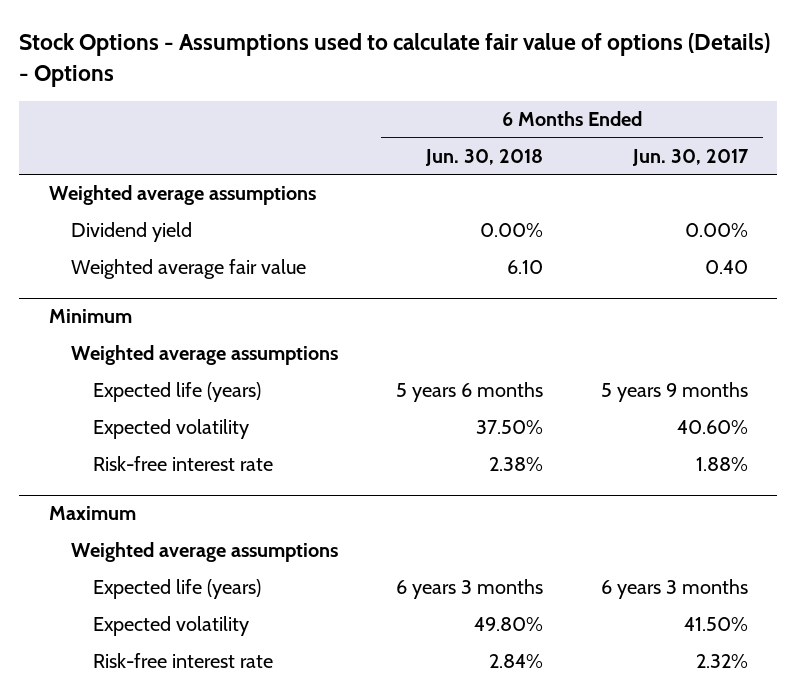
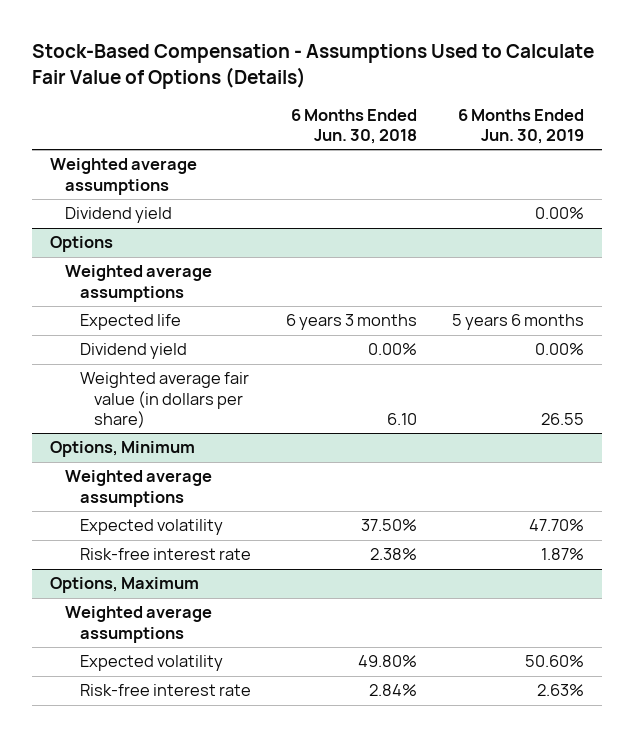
- Stock Options - Assumptions used to calculate fair value of options (Details) - Options
+ Stock-Based Compensation - Assumptions Used to Calculate Fair Value of Options (Details)
- | 6 Months Ended Jun. 30, 2018 | 6 Months Ended Jun. 30, 2017
+ | 6 Months Ended Jun. 30, 2018 | 6 Months Ended Jun. 30, 2019
+ Dividend yield | | 0.00%
+ Options
+ Weighted average assumptions
+ Expected life | 6 years 3 months | 5 years 6 months
- Weighted average fair value | 6.10 | 0.40
- Minimum
+ Weighted average fair value (in dollars per share) | 6.10 | 26.55
+ Options, Minimum
- Expected life (years) | 5 years 6 months | 5 years 9 months
- Maximum
+ Options, Maximum
- Expected life (years) | 6 years 3 months | 6 years 3 months

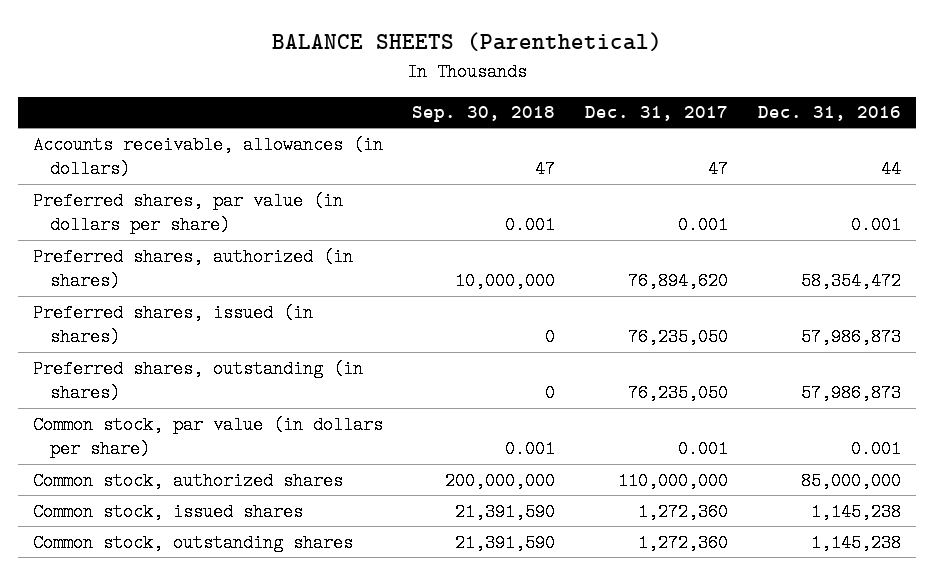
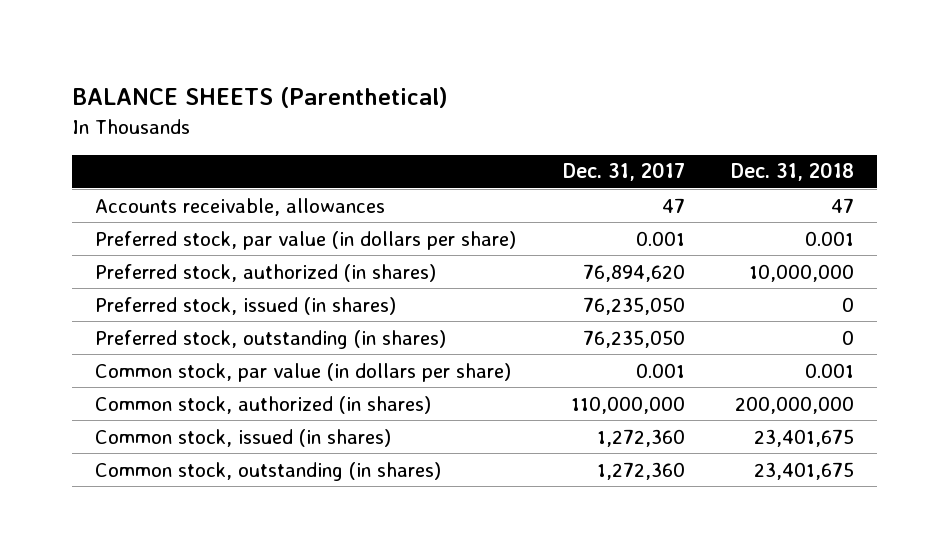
- | Sep. 30, 2018 | Dec. 31, 2017 | Dec. 31, 2016
+ | Dec. 31, 2017 | Dec. 31, 2018
- Accounts receivable, allowances (in dollars) | 47 | 47 | 44
- Preferred shares, par value (in dollars per share) | 0.001 | 0.001 | 0.001
- Preferred shares, authorized (in shares) | 10,000,000 | 76,894,620 | 58,354,472
- Preferred shares, issued (in shares) | 0 | 76,235,050 | 57,986,873
- Preferred shares, outstanding (in shares) | 0 | 76,235,050 | 57,986,873
+ Accounts receivable, allowances | 47 | 47
+ Preferred stock, par value (in dollars per share) | 0.001 | 0.001
+ Preferred stock, authorized (in shares) | 76,894,620 | 10,000,000
+ Preferred stock, issued (in shares) | 76,235,050 | 0
+ Preferred stock, outstanding (in shares) | 76,235,050 | 0
- Common stock, authorized shares | 200,000,000 | 110,000,000 | 85,000,000
- Common stock, issued shares | 21,391,590 | 1,272,360 | 1,145,238
- Common stock, outstanding shares | 21,391,590 | 1,272,360 | 1,145,238
+ Common stock, authorized (in shares) | 110,000,000 | 200,000,000
+ Common stock, issued (in shares) | 1,272,360 | 23,401,675
+ Common stock, outstanding (in shares) | 1,272,360 | 23,401,675

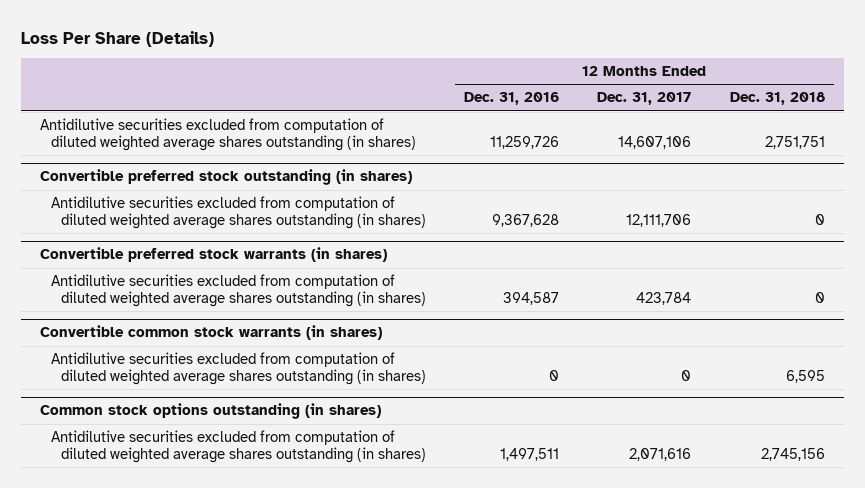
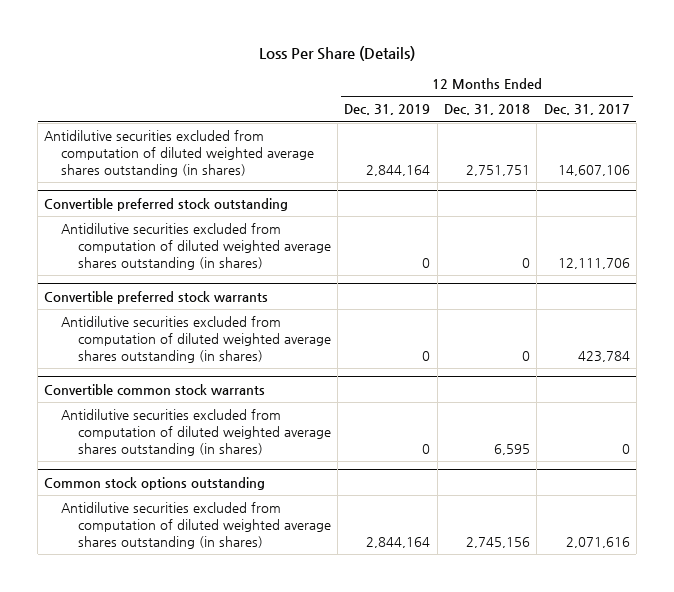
- | 12 Months Ended Dec. 31, 2016 | 12 Months Ended Dec. 31, 2017 | 12 Months Ended Dec. 31, 2018
+ | 12 Months Ended Dec. 31, 2019 | 12 Months Ended Dec. 31, 2018 | 12 Months Ended Dec. 31, 2017
- Convertible preferred stock outstanding (in shares)
+ Convertible preferred stock outstanding
- Convertible preferred stock warrants (in shares)
+ Convertible preferred stock warrants
- Convertible common stock warrants (in shares)
+ Convertible common stock warrants
- Common stock options outstanding (in shares)
+ Common stock options outstanding

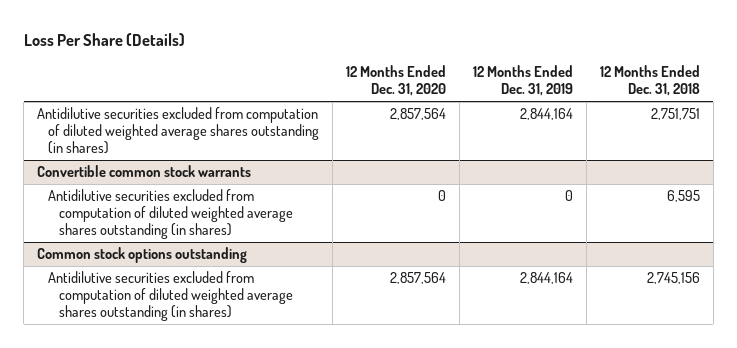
- | 12 Months Ended Dec. 31, 2019 | 12 Months Ended Dec. 31, 2018 | 12 Months Ended Dec. 31, 2017
+ | 12 Months Ended Dec. 31, 2020 | 12 Months Ended Dec. 31, 2019 | 12 Months Ended Dec. 31, 2018
- Convertible preferred stock outstanding
- Antidilutive securities excluded from computation of diluted weighted average shares outstanding (in shares) | 0 | 0 | 12,111,706
- Convertible preferred stock warrants
- Antidilutive securities excluded from computation of diluted weighted average shares outstanding (in shares) | 0 | 0 | 423,784

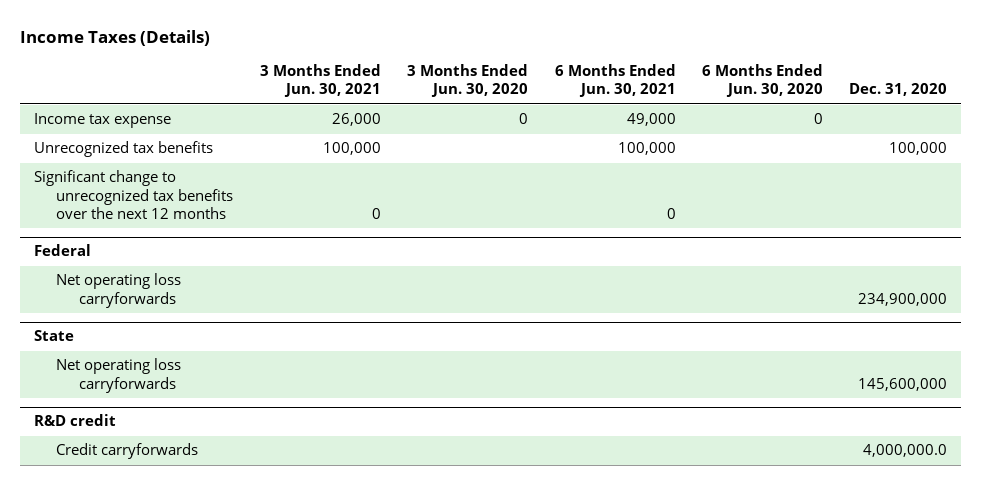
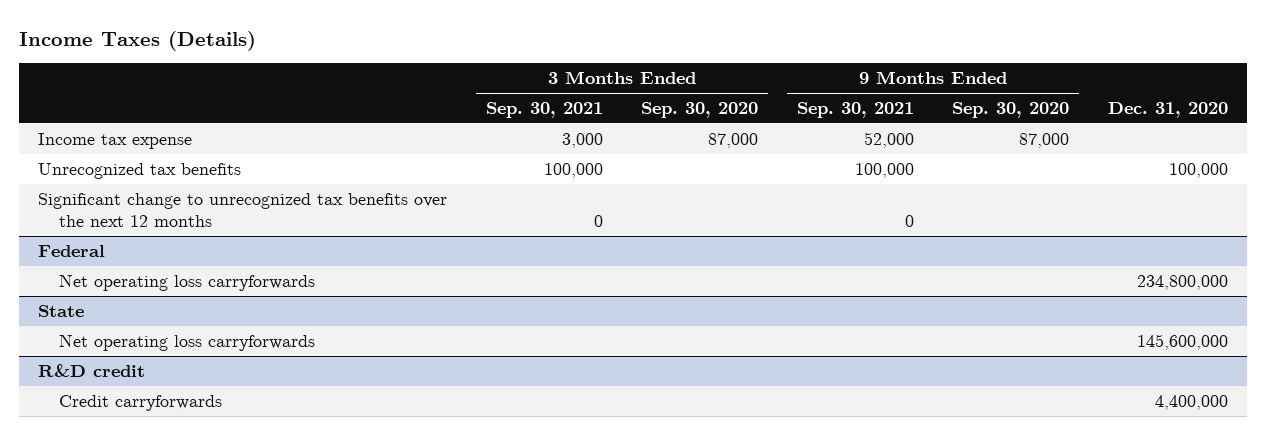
- | 3 Months Ended Jun. 30, 2021 | 3 Months Ended Jun. 30, 2020 | 6 Months Ended Jun. 30, 2021 | 6 Months Ended Jun. 30, 2020 | Dec. 31, 2020
+ | 3 Months Ended Sep. 30, 2021 | 3 Months Ended Sep. 30, 2020 | 9 Months Ended Sep. 30, 2021 | 9 Months Ended Sep. 30, 2020 | Dec. 31, 2020
@ Federal
- Net operating loss carryforwards | | | | | 234,900,000
+ Net operating loss carryforwards | | | | | 234,800,000
@ R&D credit
- Credit carryforwards | | | | | 4,000,000.0
+ Credit carryforwards | | | | | 4,400,000

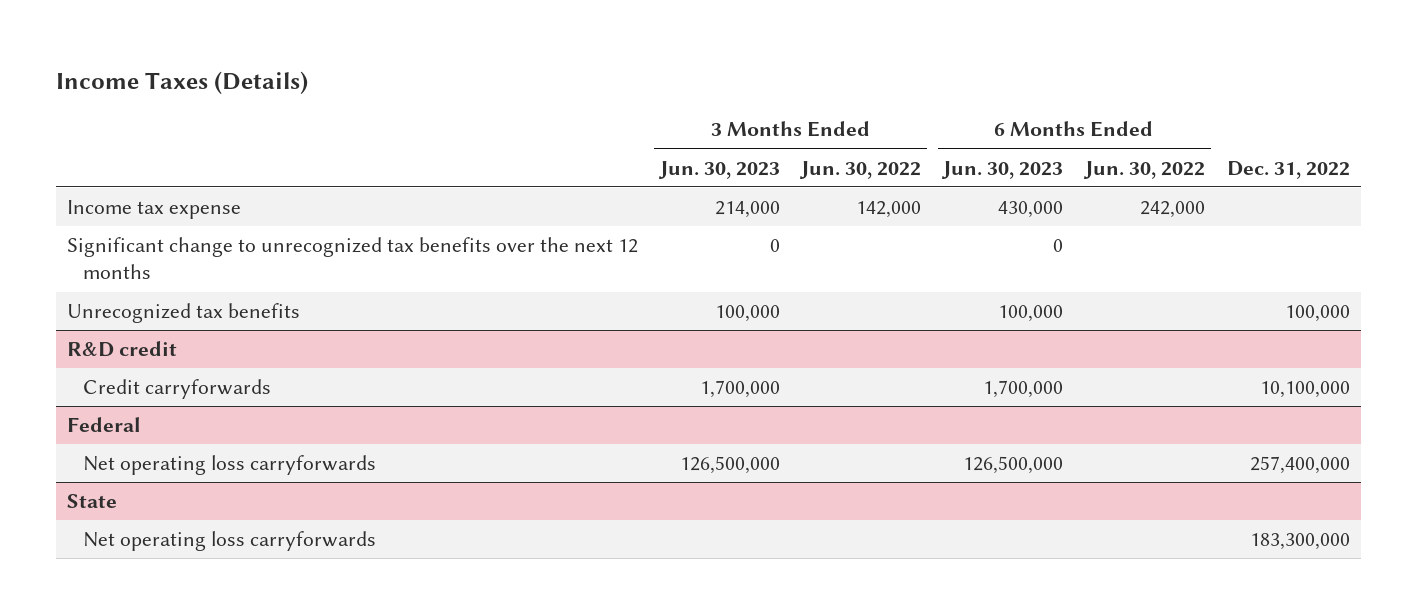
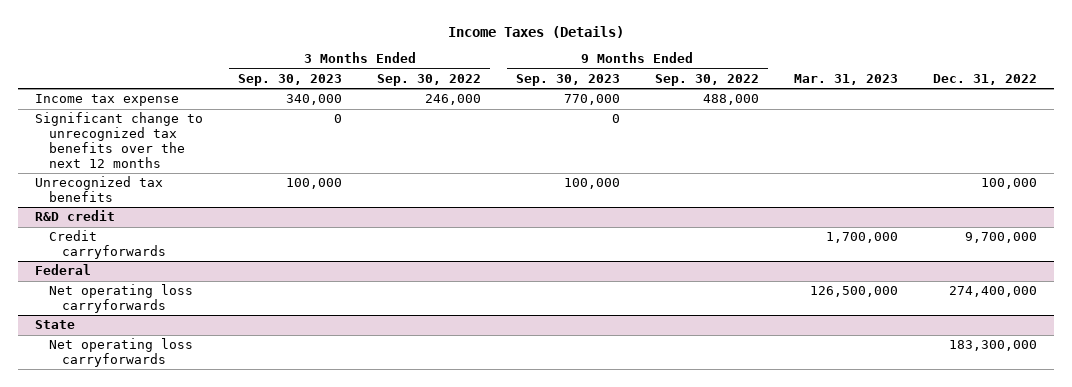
- | 3 Months Ended Jun. 30, 2023 | 3 Months Ended Jun. 30, 2022 | 6 Months Ended Jun. 30, 2023 | 6 Months Ended Jun. 30, 2022 | Dec. 31, 2022
+ | 3 Months Ended Sep. 30, 2023 | 3 Months Ended Sep. 30, 2022 | 9 Months Ended Sep. 30, 2023 | 9 Months Ended Sep. 30, 2022 | Mar. 31, 2023 | Dec. 31, 2022
@ R&D credit
- Credit carryforwards | 1,700,000 | | 1,700,000 | | 10,100,000
+ Credit carryforwards | | | | | 1,700,000 | 9,700,000
@ Federal
- Net operating loss carryforwards | 126,500,000 | | 126,500,000 | | 257,400,000
+ Net operating loss carryforwards | | | | | 126,500,000 | 274,400,000

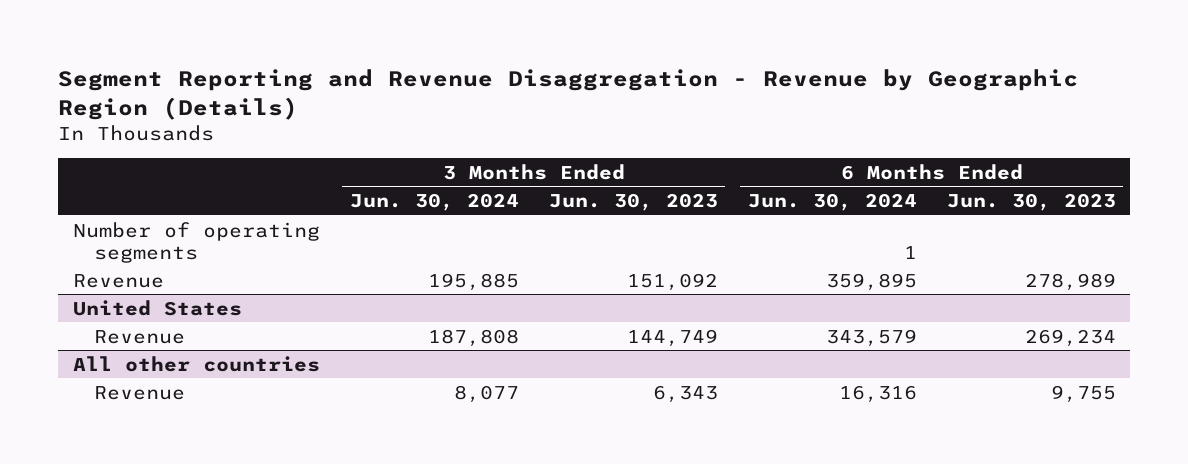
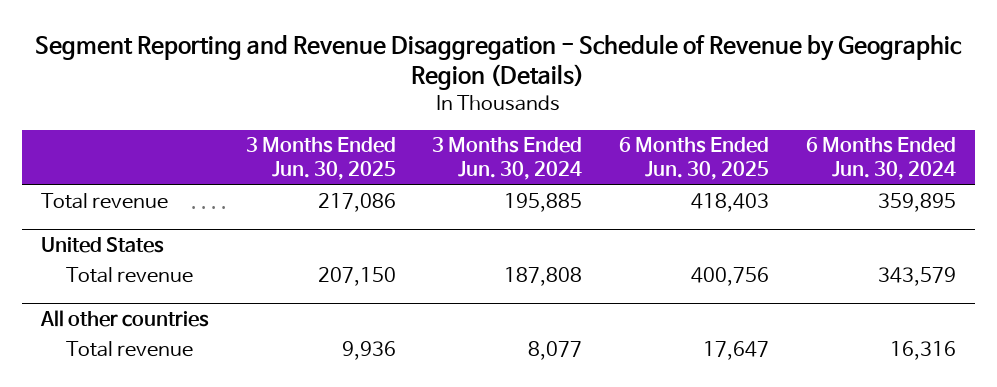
- Segment Reporting and Revenue Disaggregation - Revenue by Geographic Region (Details)
+ Segment Reporting and Revenue Disaggregation - Schedule of Revenue by Geographic Region (Details)
- | 3 Months Ended Jun. 30, 2024 | 3 Months Ended Jun. 30, 2023 | 6 Months Ended Jun. 30, 2024 | 6 Months Ended Jun. 30, 2023
+ | 3 Months Ended Jun. 30, 2025 | 3 Months Ended Jun. 30, 2024 | 6 Months Ended Jun. 30, 2025 | 6 Months Ended Jun. 30, 2024
- Number of operating segments | | | 1 |
- Revenue | 195,885 | 151,092 | 359,895 | 278,989
+ Total revenue | 217,086 | 195,885 | 418,403 | 359,895
@ United States
- Revenue | 187,808 | 144,749 | 343,579 | 269,234
+ Total revenue | 207,150 | 187,808 | 400,756 | 343,579
@ All other countries
- Revenue | 8,077 | 6,343 | 16,316 | 9,755
+ Total revenue | 9,936 | 8,077 | 17,647 | 16,316

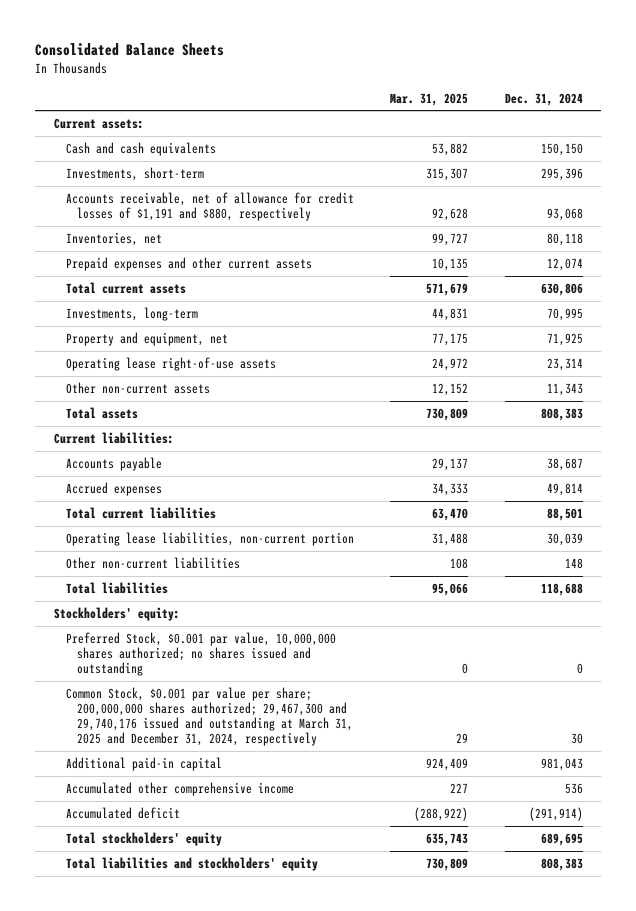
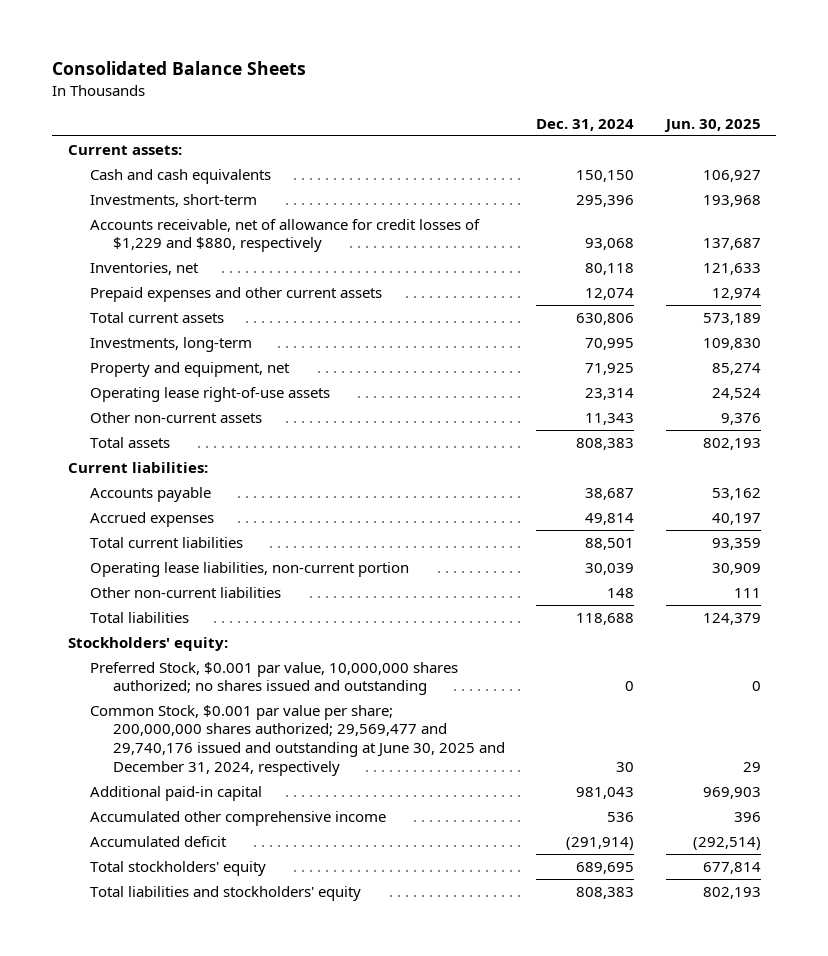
- | Mar. 31, 2025 | Dec. 31, 2024
+ | Dec. 31, 2024 | Jun. 30, 2025
- Accounts receivable, net of allowance for credit losses of $1,191 and $880, respectively | 92,628 | 93,068
+ Accounts receivable, net of allowance for credit losses of $1,229 and $880, respectively | 93,068 | 137,687
- Common Stock, $0.001 par value per share; 200,000,000 shares authorized; 29,467,300 and 29,740,176 issued and outstanding at March 31, 2025 and December 31, 2024, respectively | 29 | 30
+ Common Stock, $0.001 par value per share; 200,000,000 shares authorized; 29,569,477 and 29,740,176 issued and outstanding at June 30, 2025 and December 31, 2024, respectively | 30 | 29

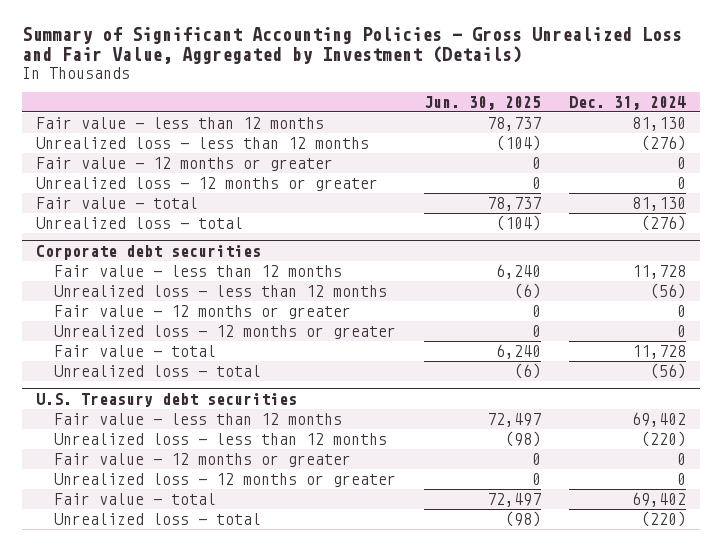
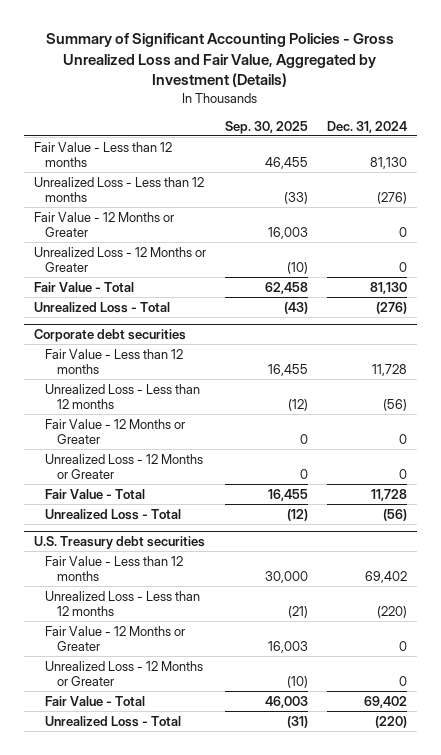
- | Jun. 30, 2025 | Dec. 31, 2024
+ | Sep. 30, 2025 | Dec. 31, 2024
- Fair value - less than 12 months | 78,737 | 81,130
- Unrealized loss - less than 12 months | (104) | (276)
- Fair value - 12 months or greater | 0 | 0
- Unrealized loss - 12 months or greater | 0 | 0
- Fair value - total | 78,737 | 81,130
- Unrealized loss - total | (104) | (276)
+ Fair Value - Less than 12 months | 46,455 | 81,130
+ Unrealized Loss - Less than 12 months | (33) | (276)
+ Fair Value - 12 Months or Greater | 16,003 | 0
+ Unrealized Loss - 12 Months or Greater | (10) | 0
+ Fair Value - Total | 62,458 | 81,130
+ Unrealized Loss - Total | (43) | (276)
@ Corporate debt securities
- Fair value - less than 12 months | 6,240 | 11,728
- Unrealized loss - less than 12 months | (6) | (56)
- Fair value - 12 months or greater | 0 | 0
- Unrealized loss - 12 months or greater | 0 | 0
- Fair value - total | 6,240 | 11,728
- Unrealized loss - total | (6) | (56)
+ Fair Value - Less than 12 months | 16,455 | 11,728
+ Unrealized Loss - Less than 12 months | (12) | (56)
+ Fair Value - 12 Months or Greater | 0 | 0
+ Unrealized Loss - 12 Months or Greater | 0 | 0
+ Fair Value - Total | 16,455 | 11,728
+ Unrealized Loss - Total | (12) | (56)
@ U.S. Treasury debt securities
- Fair value - less than 12 months | 72,497 | 69,402
- Unrealized loss - less than 12 months | (98) | (220)
- Fair value - 12 months or greater | 0 | 0
- Unrealized loss - 12 months or greater | 0 | 0
- Fair value - total | 72,497 | 69,402
- Unrealized loss - total | (98) | (220)
+ Fair Value - Less than 12 months | 30,000 | 69,402
+ Unrealized Loss - Less than 12 months | (21) | (220)
+ Fair Value - 12 Months or Greater | 16,003 | 0
+ Unrealized Loss - 12 Months or Greater | (10) | 0
+ Fair Value - Total | 46,003 | 69,402
+ Unrealized Loss - Total | (31) | (220)

